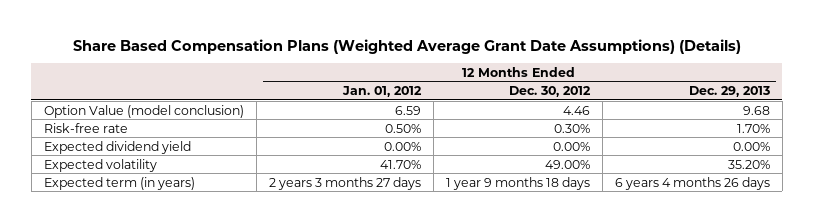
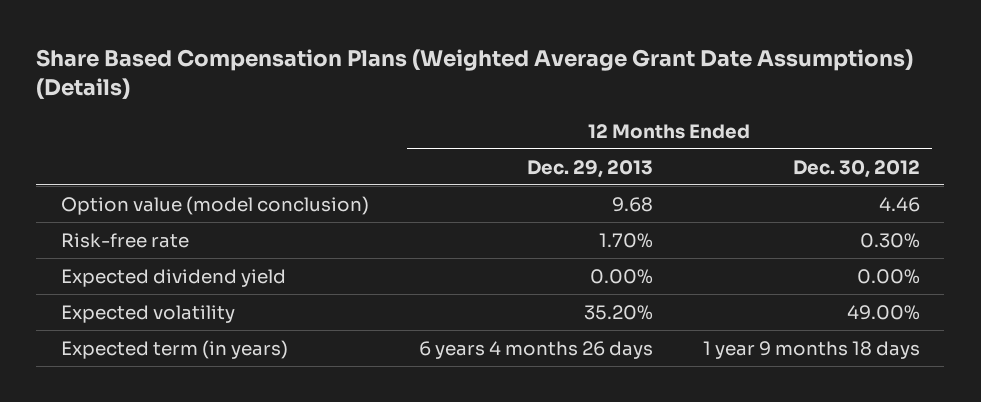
- | 12 Months Ended Jan. 01, 2012 | 12 Months Ended Dec. 30, 2012 | 12 Months Ended Dec. 29, 2013
+ | 12 Months Ended Dec. 29, 2013 | 12 Months Ended Dec. 30, 2012
- Option Value (model conclusion) | 6.59 | 4.46 | 9.68
+ Option value (model conclusion) | 9.68 | 4.46

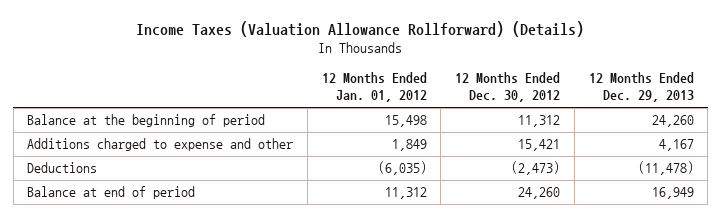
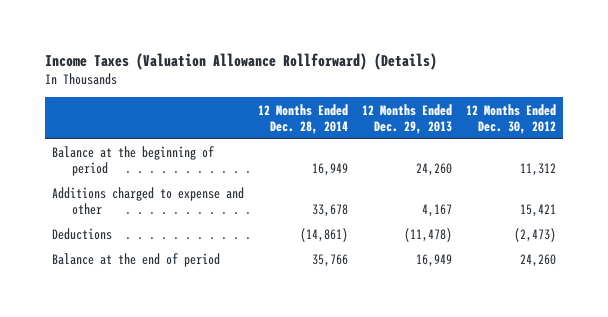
- | 12 Months Ended Jan. 01, 2012 | 12 Months Ended Dec. 30, 2012 | 12 Months Ended Dec. 29, 2013
+ | 12 Months Ended Dec. 28, 2014 | 12 Months Ended Dec. 29, 2013 | 12 Months Ended Dec. 30, 2012
- Balance at end of period | 11,312 | 24,260 | 16,949
+ Balance at the end of period | 35,766 | 16,949 | 24,260

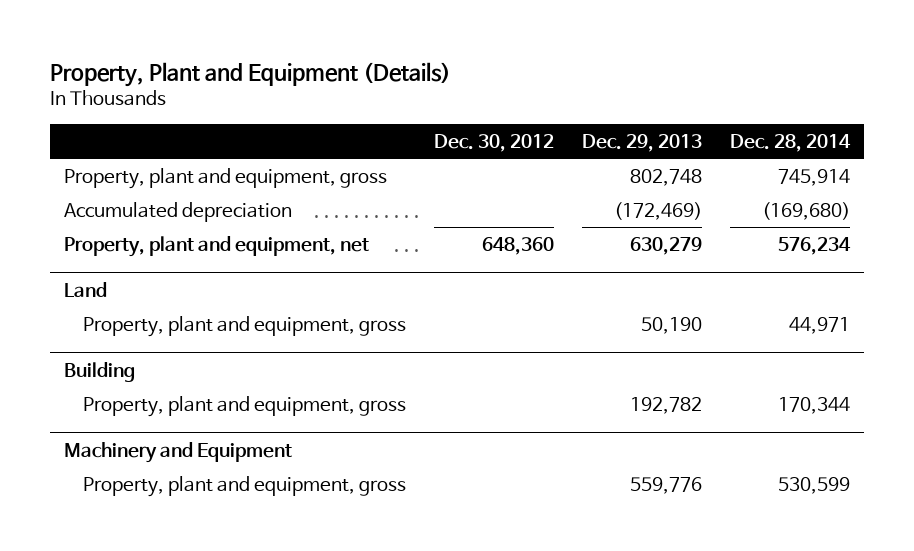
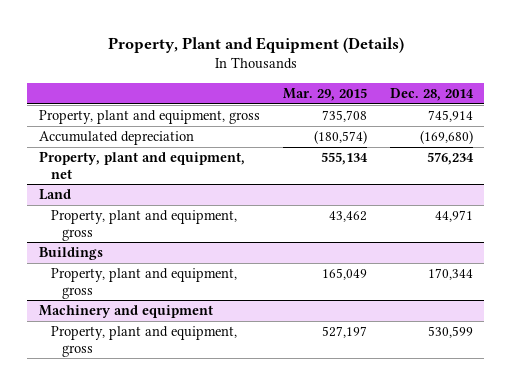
- | Dec. 30, 2012 | Dec. 29, 2013 | Dec. 28, 2014
+ | Mar. 29, 2015 | Dec. 28, 2014
- Building
+ Buildings
- Machinery and Equipment
+ Machinery and equipment

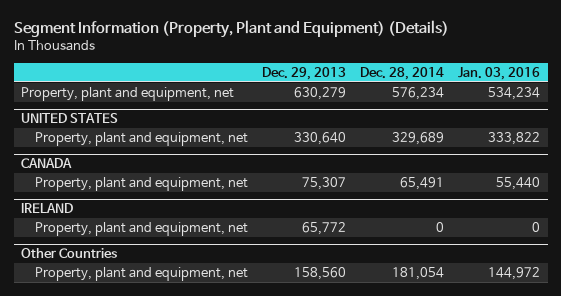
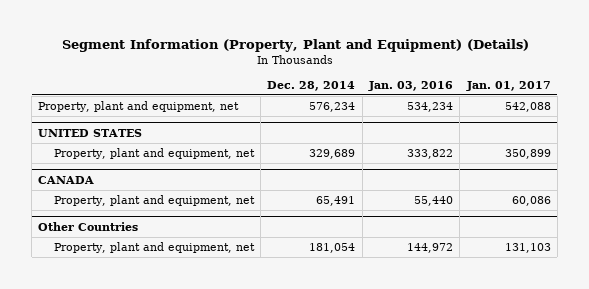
- | Dec. 29, 2013 | Dec. 28, 2014 | Jan. 03, 2016
+ | Dec. 28, 2014 | Jan. 03, 2016 | Jan. 01, 2017
- IRELAND
- Property, plant and equipment, net | 65,772 | 0 | 0

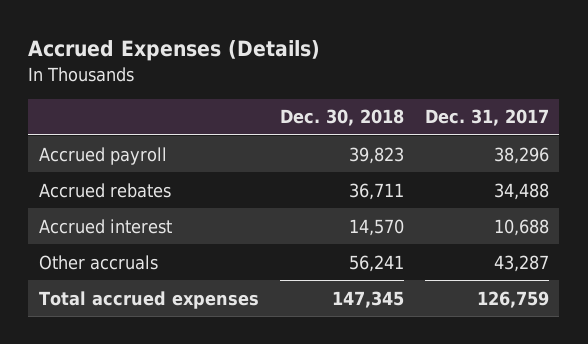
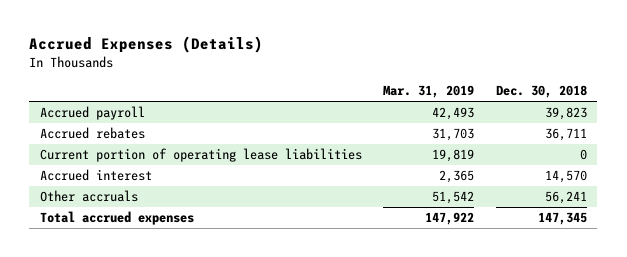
- | Dec. 30, 2018 | Dec. 31, 2017
+ | Mar. 31, 2019 | Dec. 30, 2018
+ Current portion of operating lease liabilities | 19,819 | 0

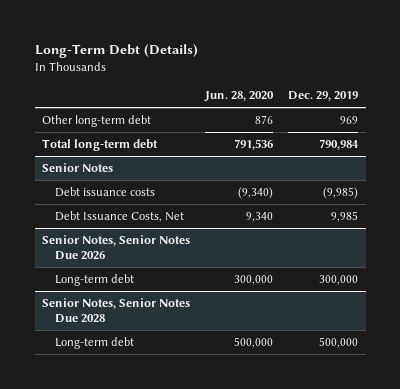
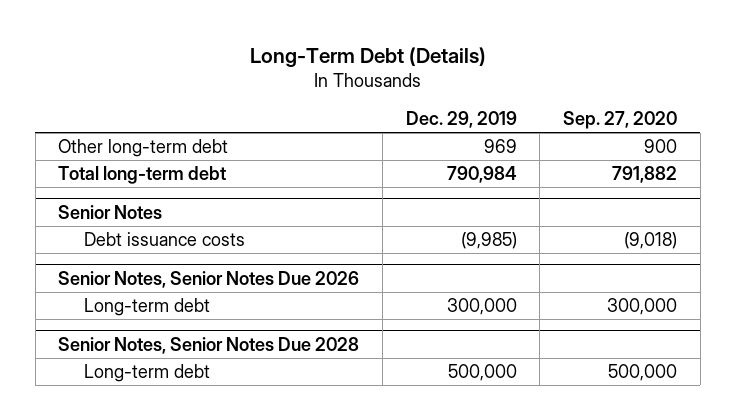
- | Jun. 28, 2020 | Dec. 29, 2019
+ | Dec. 29, 2019 | Sep. 27, 2020
@ Senior Notes
- Debt Issuance Costs, Net | 9,340 | 9,985

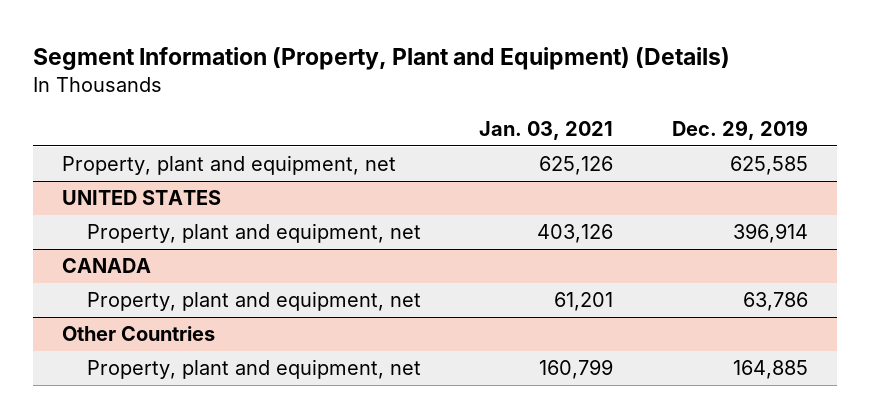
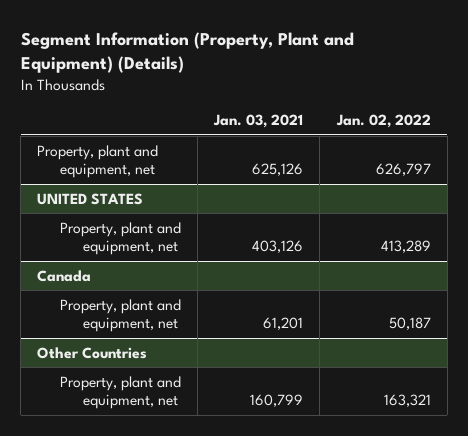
- | Jan. 03, 2021 | Dec. 29, 2019
+ | Jan. 03, 2021 | Jan. 02, 2022
- CANADA
+ Canada

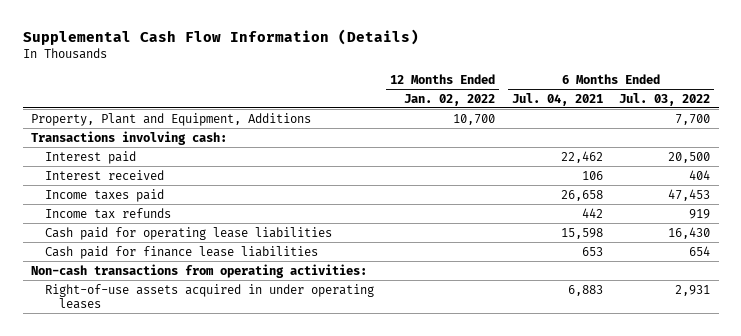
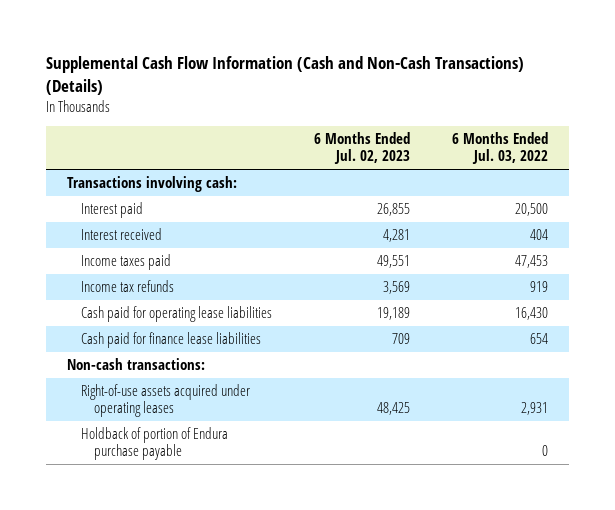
- Supplemental Cash Flow Information (Details)
+ Supplemental Cash Flow Information (Cash and Non-Cash Transactions) (Details)
- | 12 Months Ended Jan. 02, 2022 | 6 Months Ended Jul. 04, 2021 | 6 Months Ended Jul. 03, 2022
+ | 6 Months Ended Jul. 02, 2023 | 6 Months Ended Jul. 03, 2022
- Property, Plant and Equipment, Additions | 10,700 | | 7,700
- Non-cash transactions from operating activities:
- Right-of-use assets acquired in under operating leases | | 6,883 | 2,931
+ Non-cash transactions:
+ Right-of-use assets acquired under operating leases | 48,425 | 2,931
+ Holdback of portion of Endura purchase payable | | 0

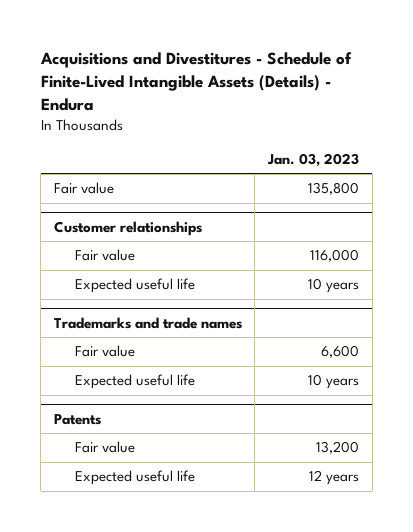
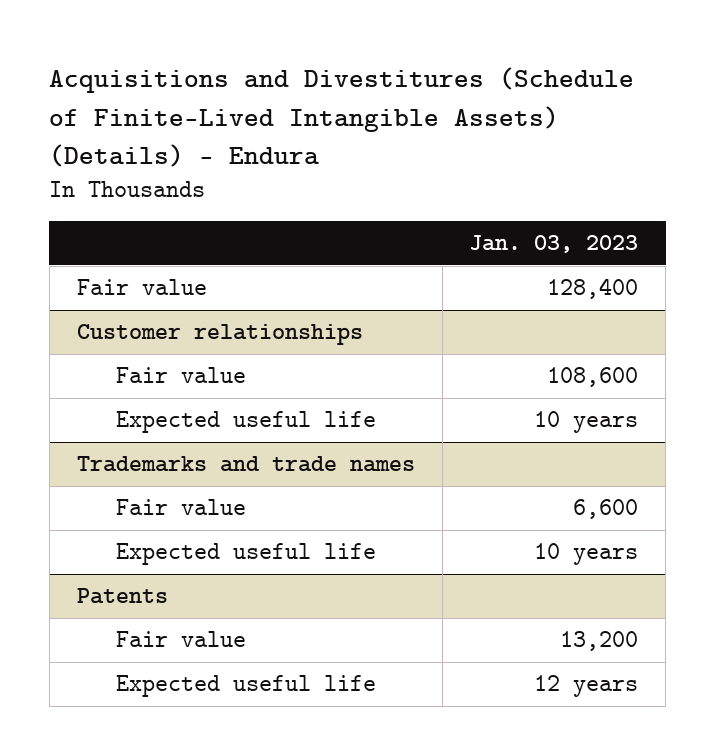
- Acquisitions and Divestitures - Schedule of Finite-Lived Intangible Assets (Details) - Endura
+ Acquisitions and Divestitures (Schedule of Finite-Lived Intangible Assets) (Details) - Endura
- Fair value | 135,800
+ Fair value | 128,400
@ Customer relationships
- Fair value | 116,000
+ Fair value | 108,600

